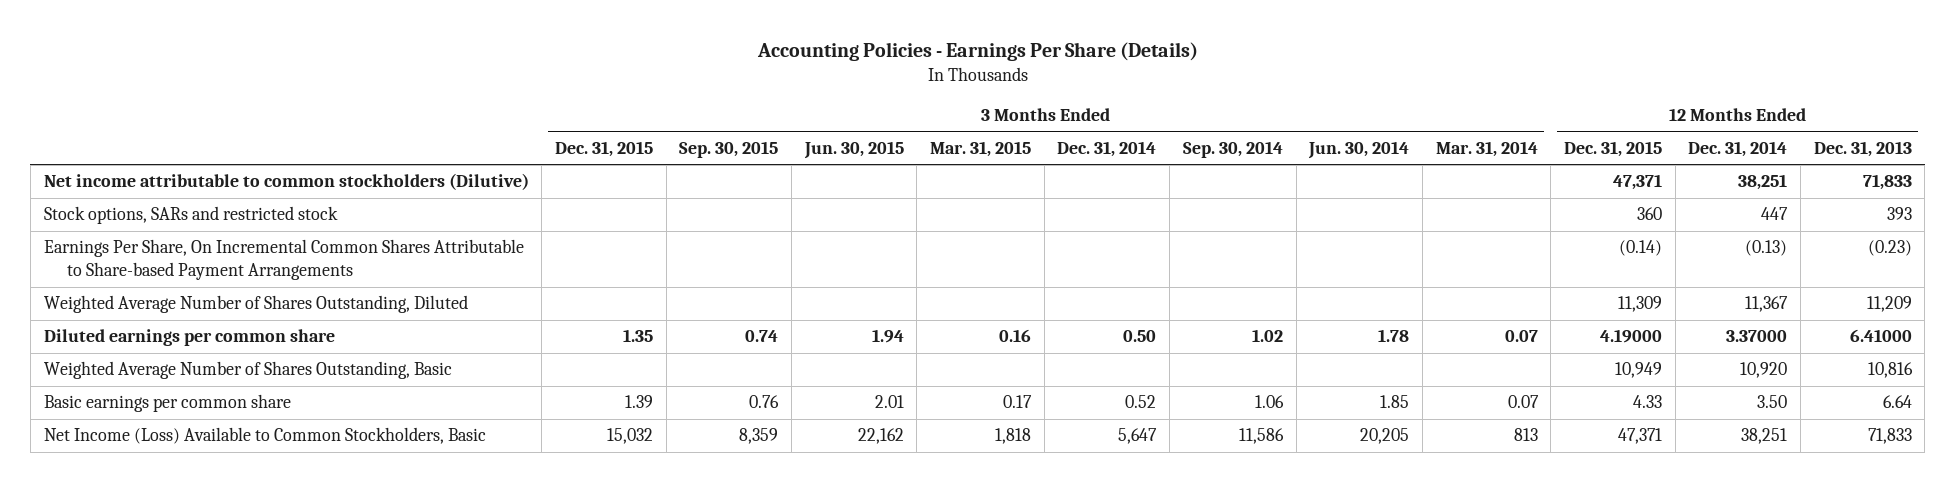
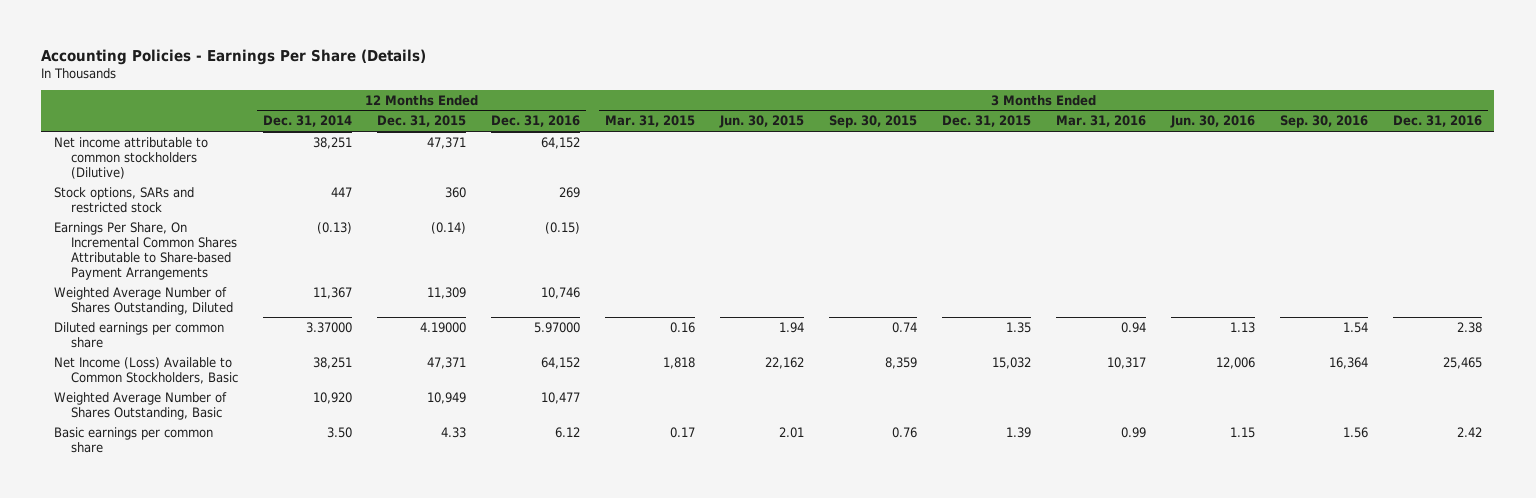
- | 3 Months Ended Dec. 31, 2015 | 3 Months Ended Sep. 30, 2015 | 3 Months Ended Jun. 30, 2015 | 3 Months Ended Mar. 31, 2015 | 3 Months Ended Dec. 31, 2014 | 3 Months Ended Sep. 30, 2014 | 3 Months Ended Jun. 30, 2014 | 3 Months Ended Mar. 31, 2014 | 12 Months Ended Dec. 31, 2015 | 12 Months Ended Dec. 31, 2014 | 12 Months Ended Dec. 31, 2013
+ | 12 Months Ended Dec. 31, 2014 | 12 Months Ended Dec. 31, 2015 | 12 Months Ended Dec. 31, 2016 | 3 Months Ended Mar. 31, 2015 | 3 Months Ended Jun. 30, 2015 | 3 Months Ended Sep. 30, 2015 | 3 Months Ended Dec. 31, 2015 | 3 Months Ended Mar. 31, 2016 | 3 Months Ended Jun. 30, 2016 | 3 Months Ended Sep. 30, 2016 | 3 Months Ended Dec. 31, 2016
moved up: Net Income (Loss) Available to Common Stockholders, Basic | 38,251 | 47,371 | 64,152 | 1,818 | 22,162 | 8,359 | 15,032 | 10,317 | 12,006 | 16,364 | 25,465

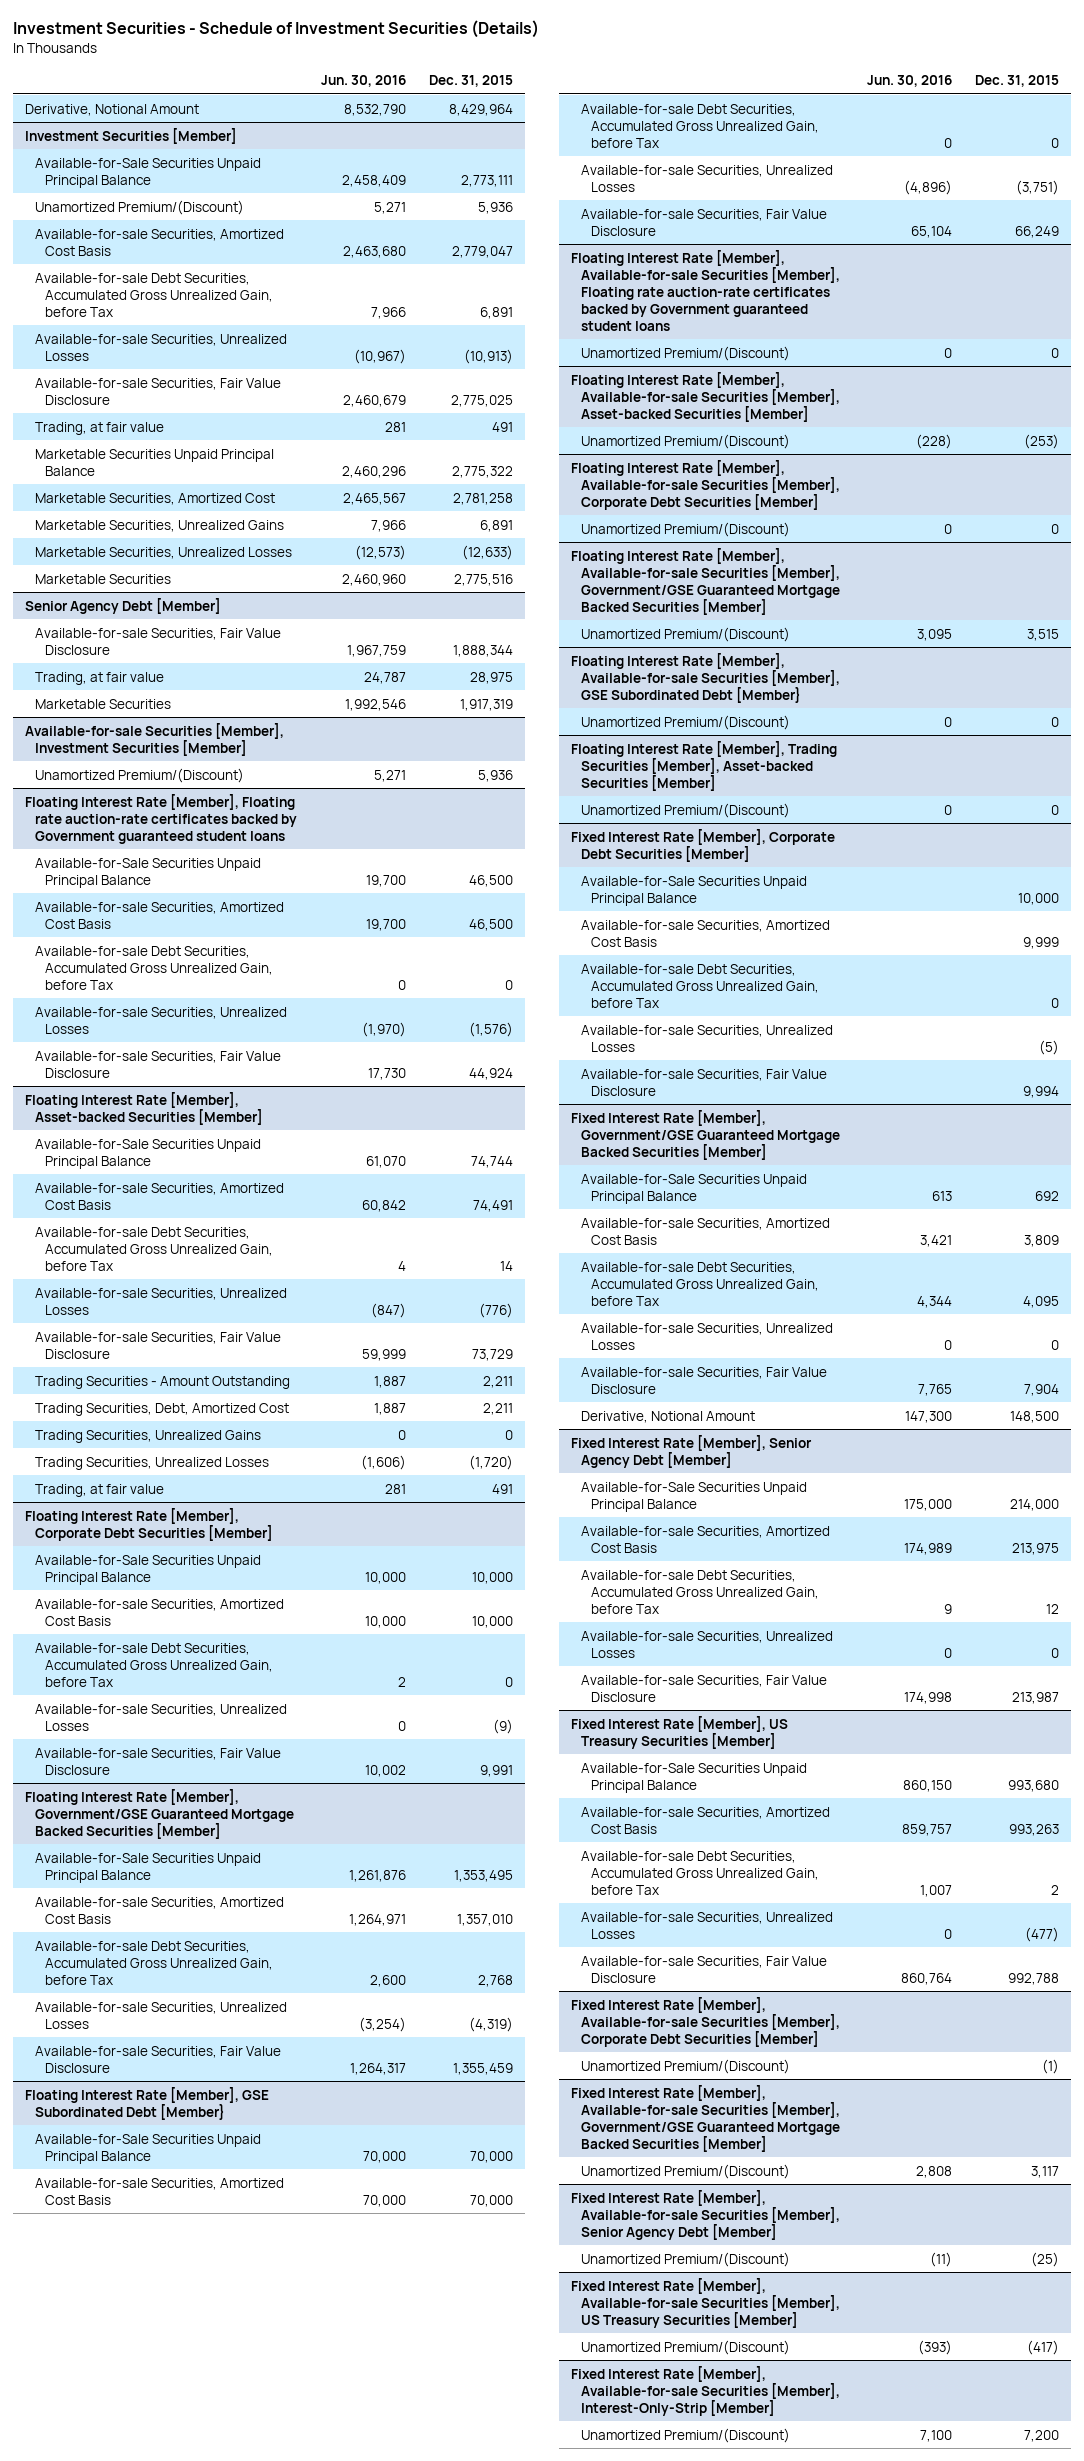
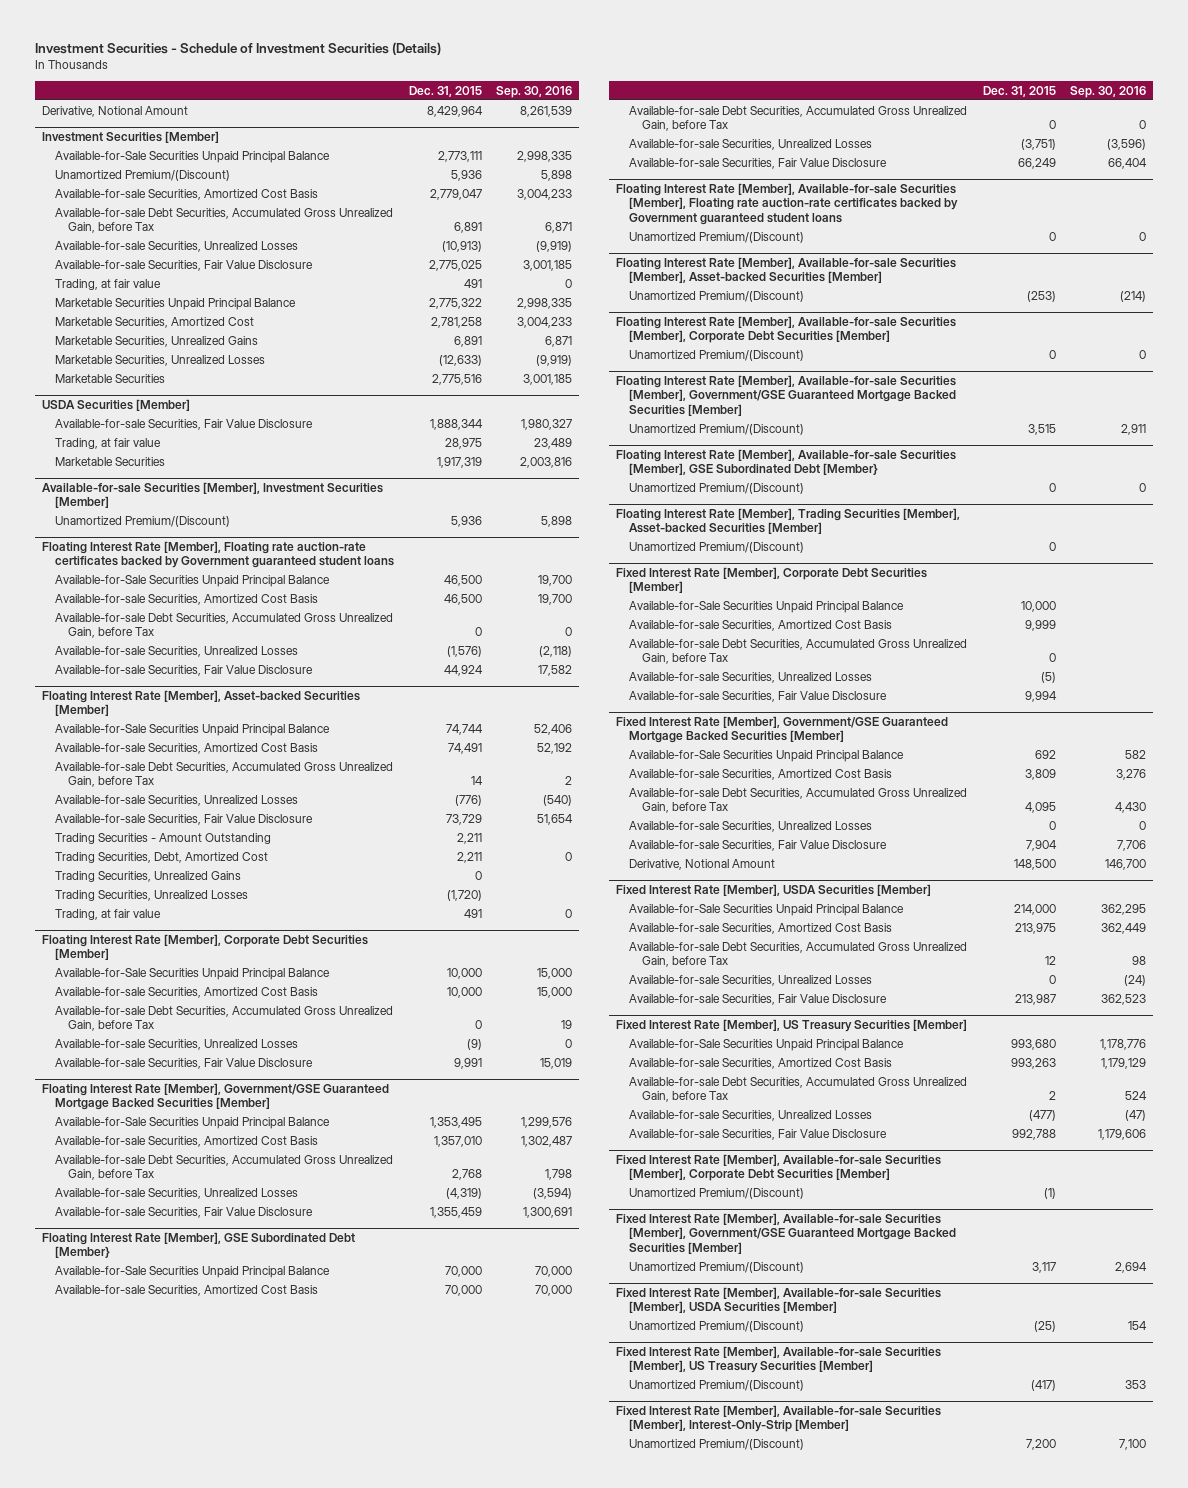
- | Jun. 30, 2016 | Dec. 31, 2015
+ | Dec. 31, 2015 | Sep. 30, 2016
- Senior Agency Debt [Member]
+ USDA Securities [Member]
- Fixed Interest Rate [Member], Senior Agency Debt [Member]
+ Fixed Interest Rate [Member], USDA Securities [Member]
- Fixed Interest Rate [Member], Available-for-sale Securities [Member], Senior Agency Debt [Member]
+ Fixed Interest Rate [Member], Available-for-sale Securities [Member], USDA Securities [Member]

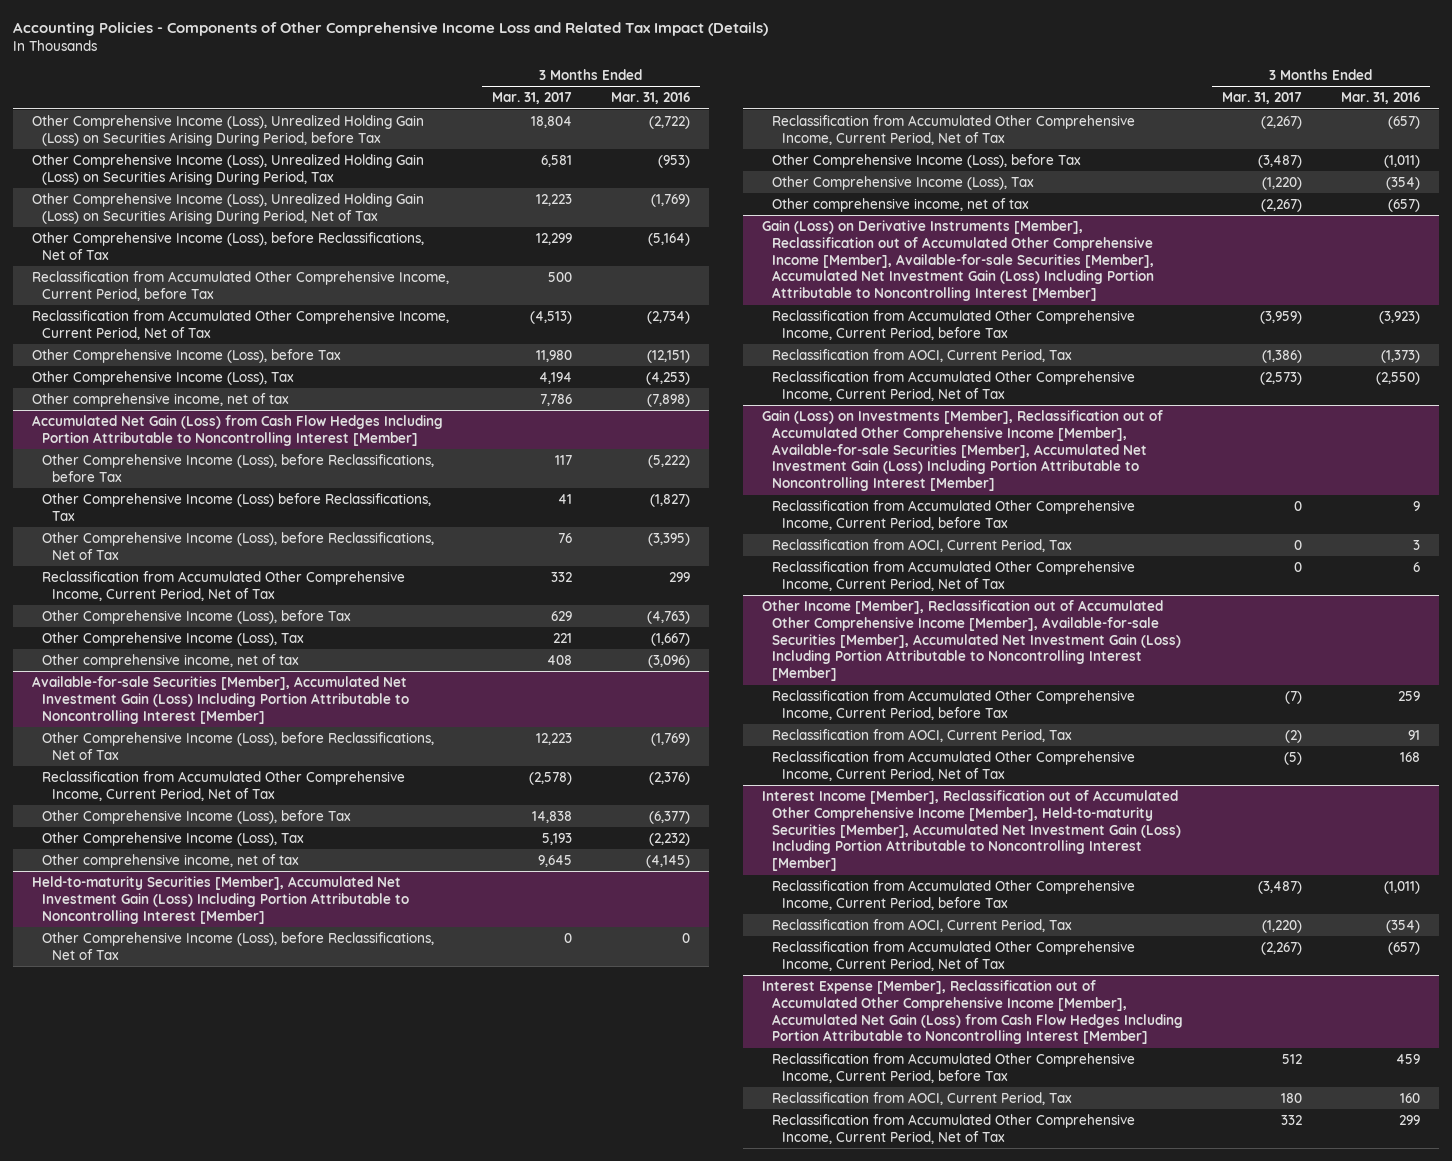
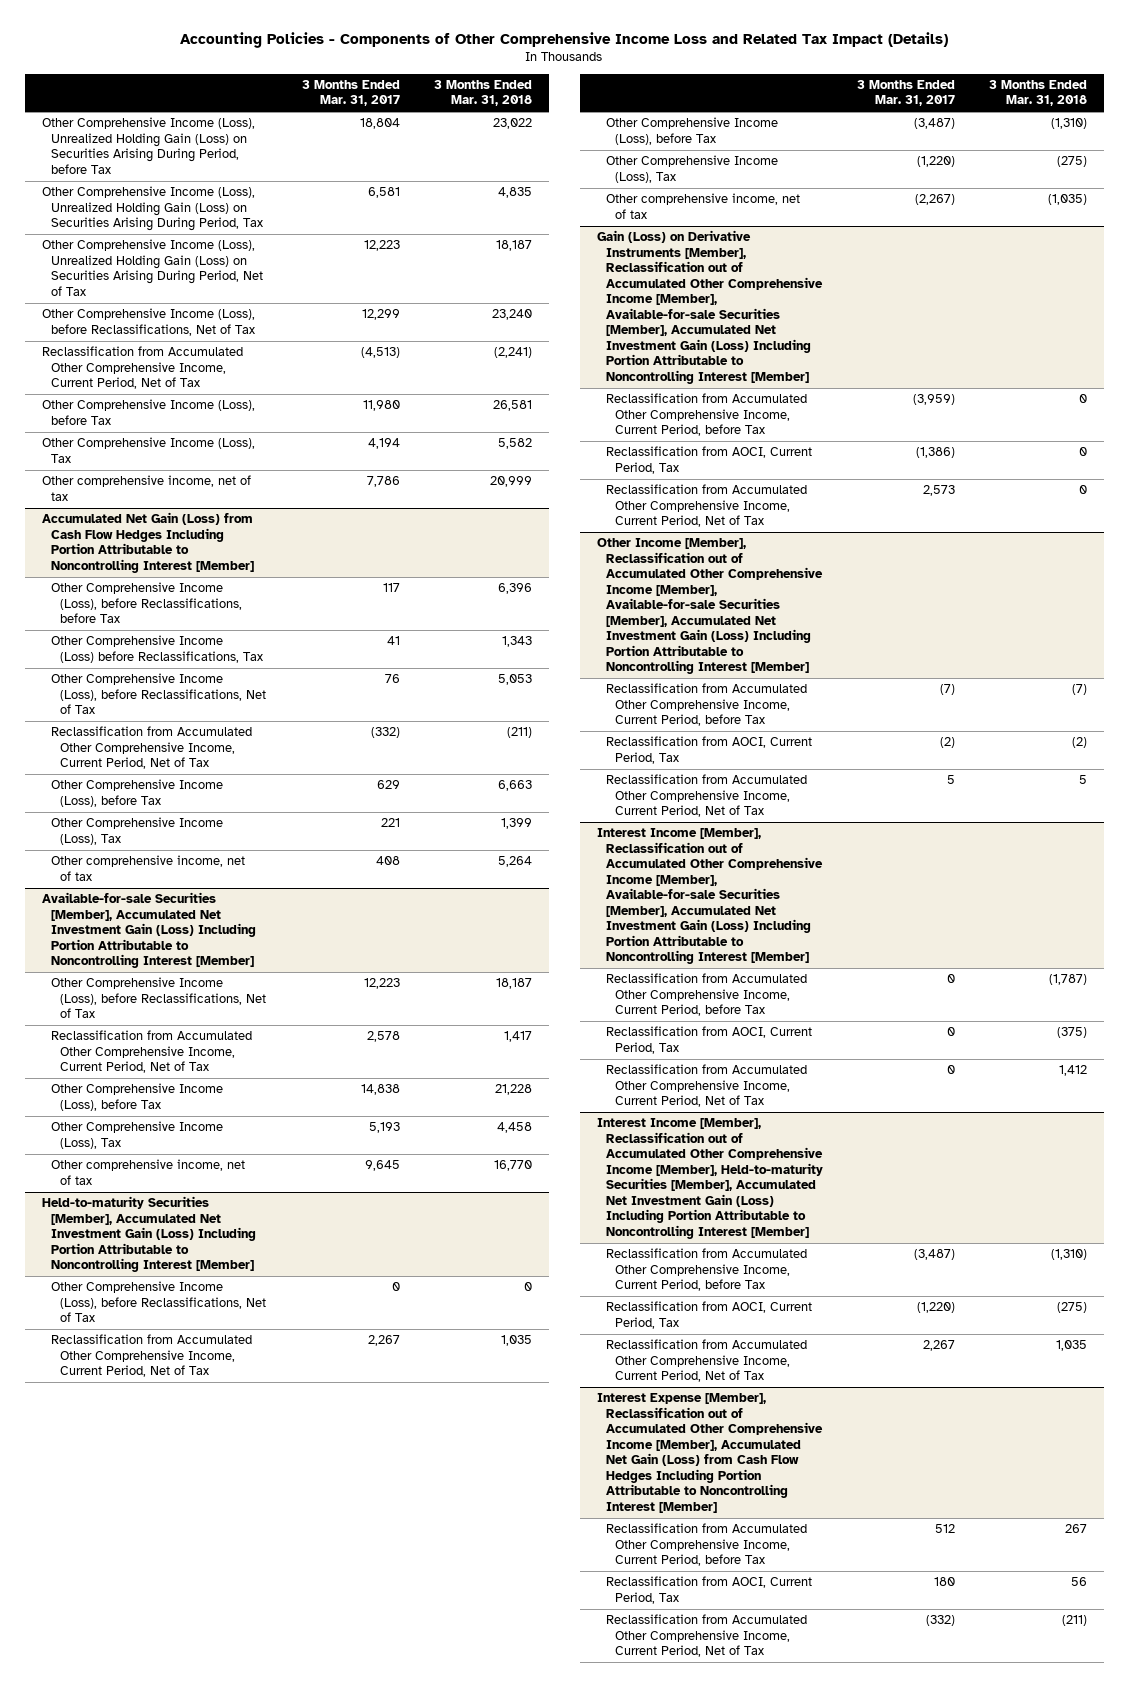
- | 3 Months Ended Mar. 31, 2017 | 3 Months Ended Mar. 31, 2016
+ | 3 Months Ended Mar. 31, 2017 | 3 Months Ended Mar. 31, 2018
- Reclassification from Accumulated Other Comprehensive Income, Current Period, before Tax | 500 |
@ Accumulated Net Gain (Loss) from Cash Flow Hedges Including Portion Attributable to Noncontrolling Interest [Member]
- Reclassification from Accumulated Other Comprehensive Income, Current Period, Net of Tax | 332 | 299
+ Reclassification from Accumulated Other Comprehensive Income, Current Period, Net of Tax | (332) | (211)
@ Available-for-sale Securities [Member], Accumulated Net Investment Gain (Loss) Including Portion Attributable to Noncontrolling Interest [Member]
- Reclassification from Accumulated Other Comprehensive Income, Current Period, Net of Tax | (2,578) | (2,376)
+ Reclassification from Accumulated Other Comprehensive Income, Current Period, Net of Tax | 2,578 | 1,417
@ Held-to-maturity Securities [Member], Accumulated Net Investment Gain (Loss) Including Portion Attributable to Noncontrolling Interest [Member]
- Reclassification from Accumulated Other Comprehensive Income, Current Period, Net of Tax | (2,267) | (657)
+ Reclassification from Accumulated Other Comprehensive Income, Current Period, Net of Tax | 2,267 | 1,035
@ Gain (Loss) on Derivative Instruments [Member], Reclassification out of Accumulated Other Comprehensive Income [Member], Available-for-sale Securities [Member], Accumulated Net Investment Gain (Loss) Including Portion Attributable to Noncontrolling Interest [Member]
- Reclassification from Accumulated Other Comprehensive Income, Current Period, Net of Tax | (2,573) | (2,550)
- Gain (Loss) on Investments [Member], Reclassification out of Accumulated Other Comprehensive Income [Member], Available-for-sale Securities [Member], Accumulated Net Investment Gain (Loss) Including Portion Attributable to Noncontrolling Interest [Member]
- Reclassification from Accumulated Other Comprehensive Income, Current Period, before Tax | 0 | 9
- Reclassification from AOCI, Current Period, Tax | 0 | 3
- Reclassification from Accumulated Other Comprehensive Income, Current Period, Net of Tax | 0 | 6
@ Gain (Loss) on Derivative Instruments [Member], Reclassification out of Accumulated Other Comprehensive Income [Member], Available-for-sale Securities [Member], Accumulated Net Investment Gain (Loss) Including Portion Attributable to Noncontrolling Interest [Member]
+ Reclassification from Accumulated Other Comprehensive Income, Current Period, Net of Tax | 2,573 | 0
@ Other Income [Member], Reclassification out of Accumulated Other Comprehensive Income [Member], Available-for-sale Securities [Member], Accumulated Net Investment Gain (Loss) Including Portion Attributable to Noncontrolling Interest [Member]
- Reclassification from Accumulated Other Comprehensive Income, Current Period, Net of Tax | (5) | 168
+ Reclassification from Accumulated Other Comprehensive Income, Current Period, Net of Tax | 5 | 5
+ Interest Income [Member], Reclassification out of Accumulated Other Comprehensive Income [Member], Available-for-sale Securities [Member], Accumulated Net Investment Gain (Loss) Including Portion Attributable to Noncontrolling Interest [Member]
+ Reclassification from Accumulated Other Comprehensive Income, Current Period, before Tax | 0 | (1,787)
+ Reclassification from AOCI, Current Period, Tax | 0 | (375)
+ Reclassification from Accumulated Other Comprehensive Income, Current Period, Net of Tax | 0 | 1,412
@ Interest Income [Member], Reclassification out of Accumulated Other Comprehensive Income [Member], Held-to-maturity Securities [Member], Accumulated Net Investment Gain (Loss) Including Portion Attributable to Noncontrolling Interest [Member]
- Reclassification from Accumulated Other Comprehensive Income, Current Period, Net of Tax | (2,267) | (657)
+ Reclassification from Accumulated Other Comprehensive Income, Current Period, Net of Tax | 2,267 | 1,035
@ Interest Expense [Member], Reclassification out of Accumulated Other Comprehensive Income [Member], Accumulated Net Gain (Loss) from Cash Flow Hedges Including Portion Attributable to Noncontrolling Interest [Member]
- Reclassification from Accumulated Other Comprehensive Income, Current Period, Net of Tax | 332 | 299
+ Reclassification from Accumulated Other Comprehensive Income, Current Period, Net of Tax | (332) | (211)

